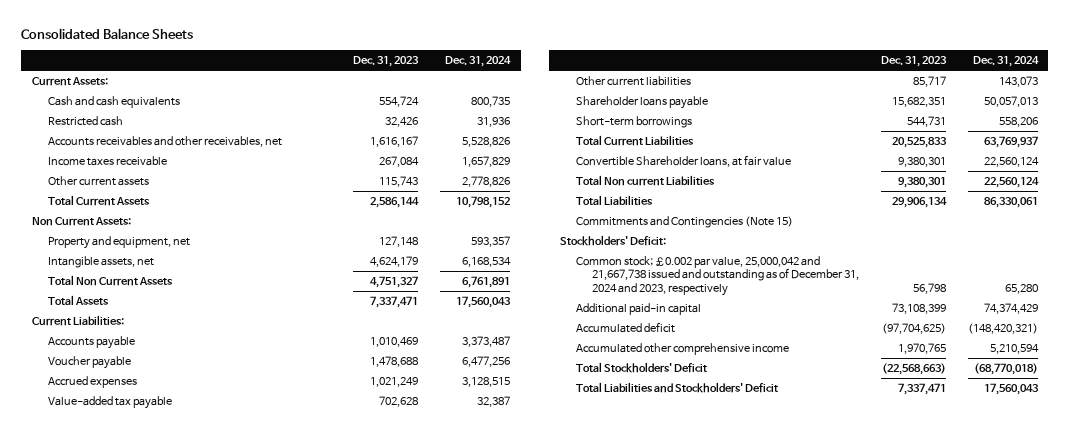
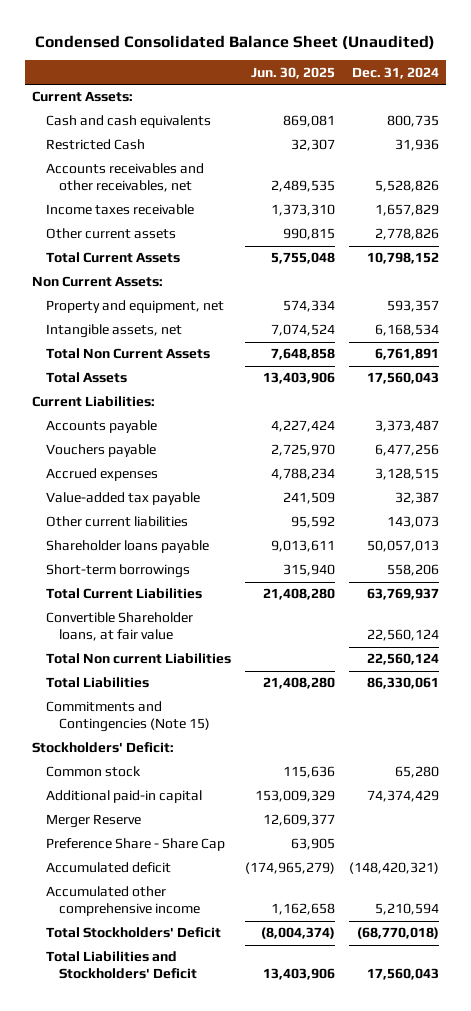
- Consolidated Balance Sheets
+ Condensed Consolidated Balance Sheet (Unaudited)
- | Dec. 31, 2023 | Dec. 31, 2024
+ | Jun. 30, 2025 | Dec. 31, 2024
- Restricted cash | 32,426 | 31,936
+ Restricted Cash | 32,307 | 31,936
- Voucher payable | 1,478,688 | 6,477,256
+ Vouchers payable | 2,725,970 | 6,477,256
- Common stock; £0.002 par value, 25,000,042 and 21,667,738 issued and outstanding as of December 31, 2024 and 2023, respectively | 56,798 | 65,280
+ Common stock | 115,636 | 65,280
+ Merger Reserve | 12,609,377 |
+ Preference Share - Share Cap | 63,905 |

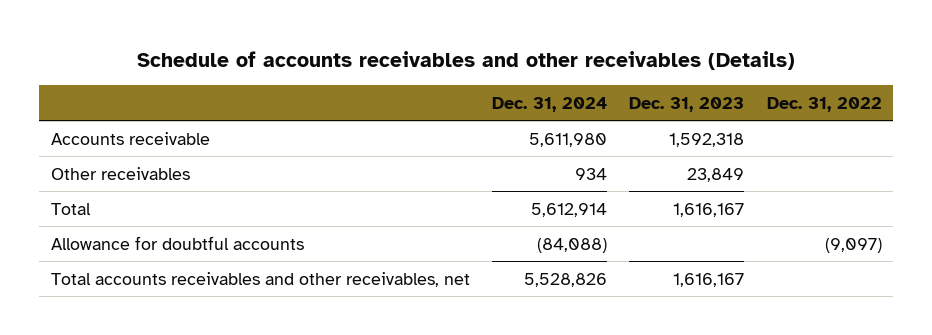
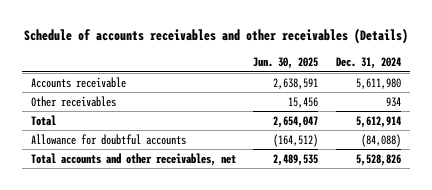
- | Dec. 31, 2024 | Dec. 31, 2023 | Dec. 31, 2022
+ | Jun. 30, 2025 | Dec. 31, 2024
- Total accounts receivables and other receivables, net | 5,528,826 | 1,616,167 |
+ Total accounts and other receivables, net | 2,489,535 | 5,528,826

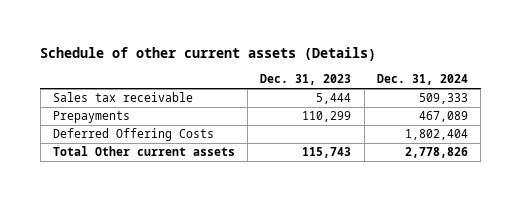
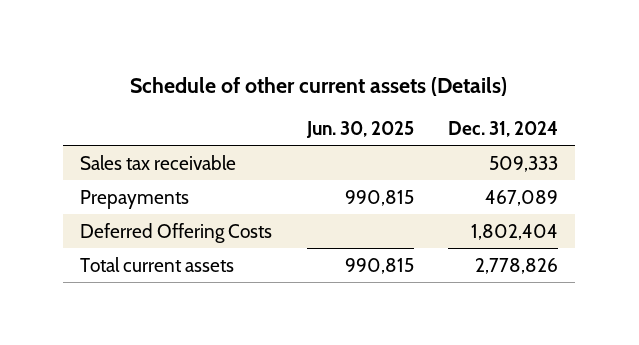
- | Dec. 31, 2023 | Dec. 31, 2024
+ | Jun. 30, 2025 | Dec. 31, 2024
- Total Other current assets | 115,743 | 2,778,826
+ Total current assets | 990,815 | 2,778,826

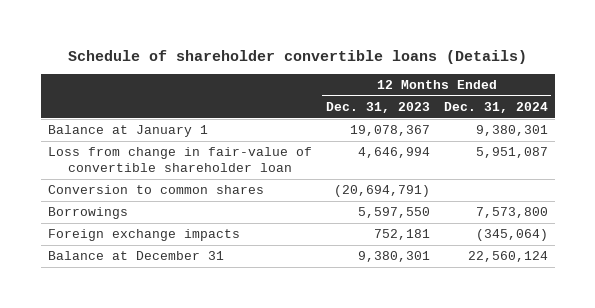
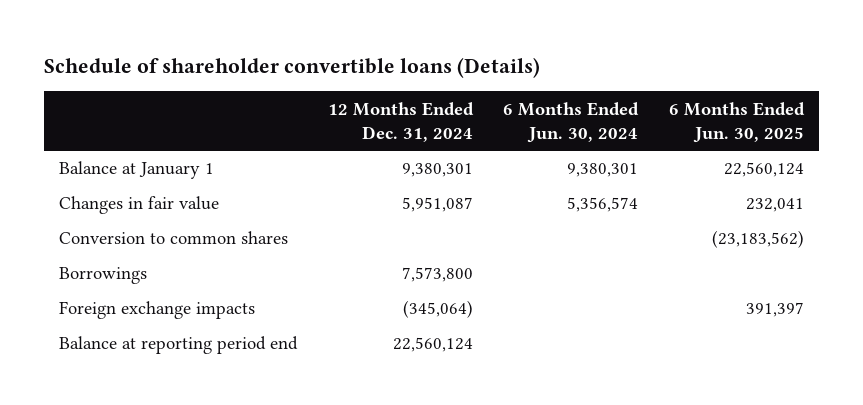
- | 12 Months Ended Dec. 31, 2023 | 12 Months Ended Dec. 31, 2024
+ | 12 Months Ended Dec. 31, 2024 | 6 Months Ended Jun. 30, 2024 | 6 Months Ended Jun. 30, 2025
- Loss from change in fair-value of convertible shareholder loan | 4,646,994 | 5,951,087
+ Changes in fair value | 5,951,087 | 5,356,574 | 232,041
- Balance at December 31 | 9,380,301 | 22,560,124
+ Balance at reporting period end | 22,560,124 | |

